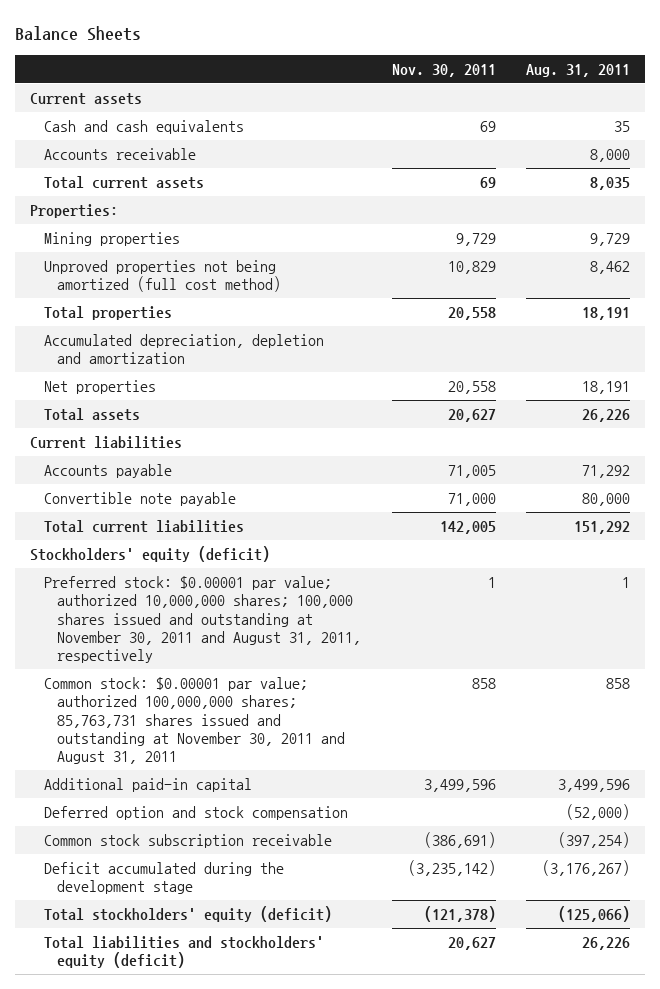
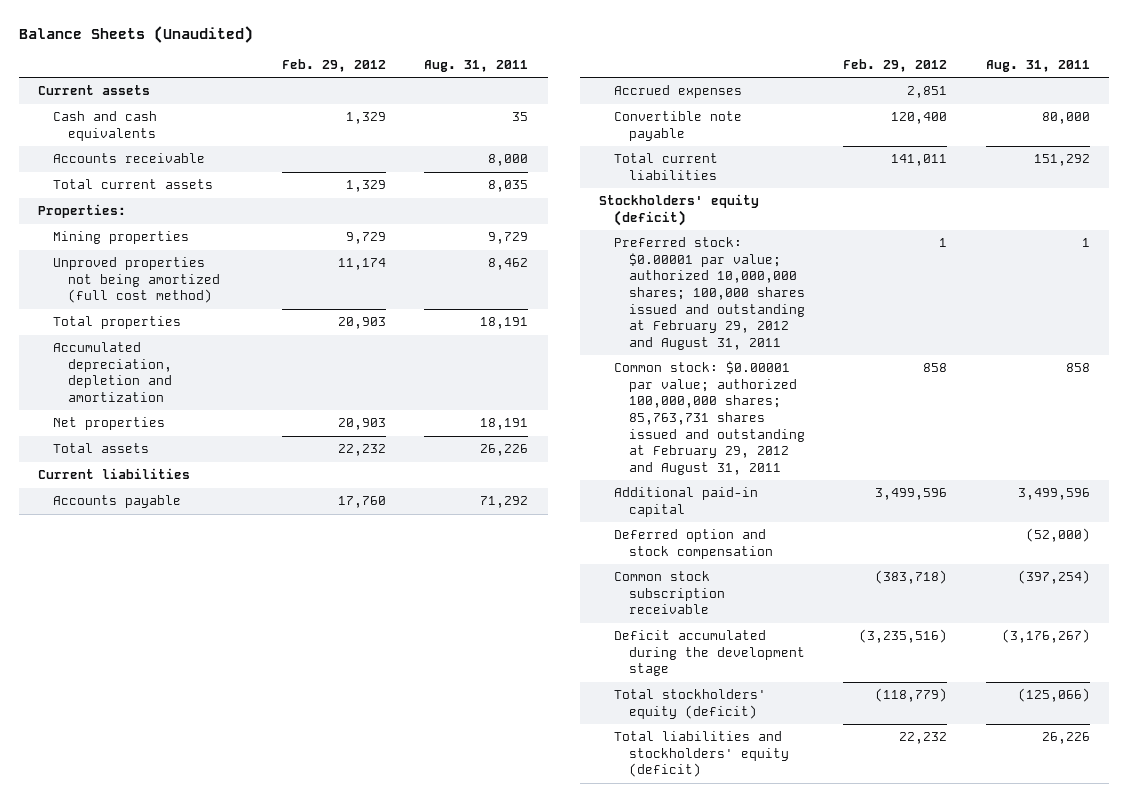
- Balance Sheets
+ Balance Sheets (Unaudited)
- | Nov. 30, 2011 | Aug. 31, 2011
+ | Feb. 29, 2012 | Aug. 31, 2011
+ Accrued expenses | 2,851 |
- Preferred stock: $0.00001 par value; authorized 10,000,000 shares; 100,000 shares issued and outstanding at November 30, 2011 and August 31, 2011, respectively | 1 | 1
- Common stock: $0.00001 par value; authorized 100,000,000 shares; 85,763,731 shares issued and outstanding at November 30, 2011 and August 31, 2011 | 858 | 858
+ Preferred stock: $0.00001 par value; authorized 10,000,000 shares; 100,000 shares issued and outstanding at February 29, 2012 and August 31, 2011 | 1 | 1
+ Common stock: $0.00001 par value; authorized 100,000,000 shares; 85,763,731 shares issued and outstanding at February 29, 2012 and August 31, 2011 | 858 | 858

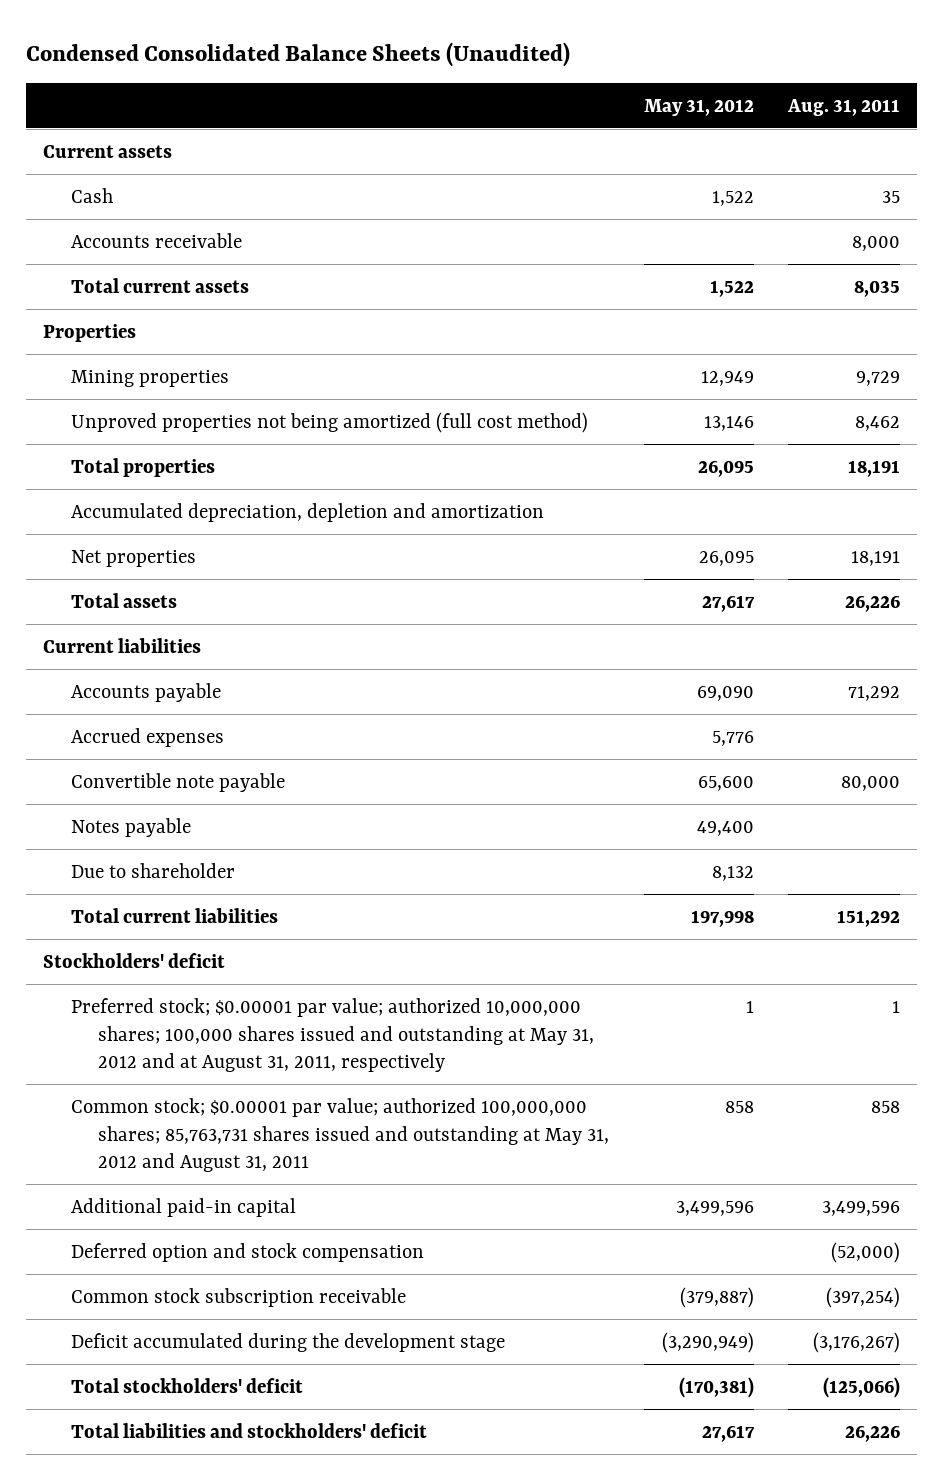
- Balance Sheets (Unaudited)
+ Condensed Consolidated Balance Sheets (Unaudited)
- | Feb. 29, 2012 | Aug. 31, 2011
+ | May 31, 2012 | Aug. 31, 2011
- Cash and cash equivalents | 1,329 | 35
+ Cash | 1,522 | 35
- Properties:
+ Properties
+ Notes payable | 49,400 |
+ Due to shareholder | 8,132 |
- Stockholders' equity (deficit)
- Preferred stock: $0.00001 par value; authorized 10,000,000 shares; 100,000 shares issued and outstanding at February 29, 2012 and August 31, 2011 | 1 | 1
- Common stock: $0.00001 par value; authorized 100,000,000 shares; 85,763,731 shares issued and outstanding at February 29, 2012 and August 31, 2011 | 858 | 858
+ Stockholders' deficit
+ Preferred stock; $0.00001 par value; authorized 10,000,000 shares; 100,000 shares issued and outstanding at May 31, 2012 and at August 31, 2011, respectively | 1 | 1
+ Common stock; $0.00001 par value; authorized 100,000,000 shares; 85,763,731 shares issued and outstanding at May 31, 2012 and August 31, 2011 | 858 | 858
- Total stockholders' equity (deficit) | (118,779) | (125,066)
- Total liabilities and stockholders' equity (deficit) | 22,232 | 26,226
+ Total stockholders' deficit | (170,381) | (125,066)
+ Total liabilities and stockholders' deficit | 27,617 | 26,226

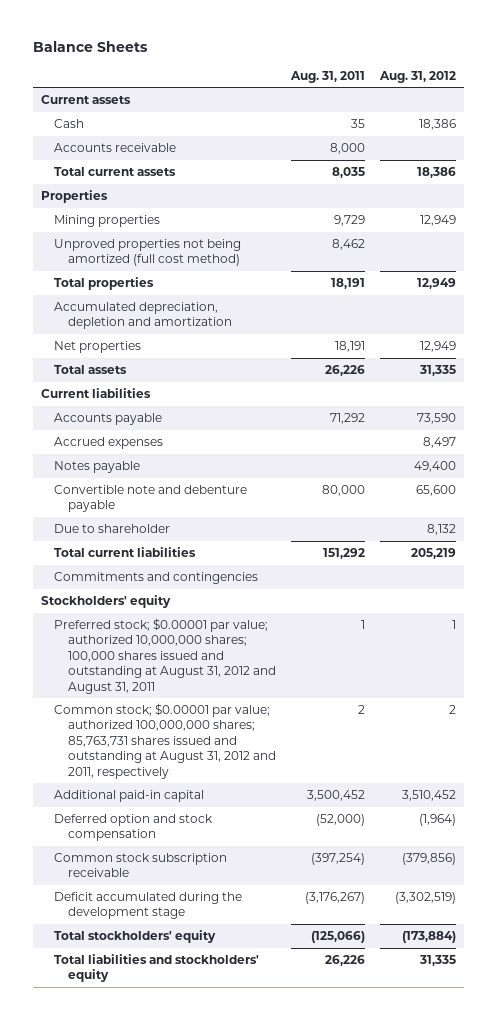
- Condensed Consolidated Balance Sheets (Unaudited)
+ Balance Sheets
- | May 31, 2012 | Aug. 31, 2011
+ | Aug. 31, 2011 | Aug. 31, 2012
- Convertible note payable | 65,600 | 80,000
+ Convertible note and debenture payable | 80,000 | 65,600
- Stockholders' deficit
- Preferred stock; $0.00001 par value; authorized 10,000,000 shares; 100,000 shares issued and outstanding at May 31, 2012 and at August 31, 2011, respectively | 1 | 1
- Common stock; $0.00001 par value; authorized 100,000,000 shares; 85,763,731 shares issued and outstanding at May 31, 2012 and August 31, 2011 | 858 | 858
- Additional paid-in capital | 3,499,596 | 3,499,596
+ Commitments and contingencies
+ Stockholders' equity
+ Preferred stock; $0.00001 par value; authorized 10,000,000 shares; 100,000 shares issued and outstanding at August 31, 2012 and August 31, 2011 | 1 | 1
+ Common stock; $0.00001 par value; authorized 100,000,000 shares; 85,763,731 shares issued and outstanding at August 31, 2012 and 2011, respectively | 2 | 2
+ Additional paid-in capital | 3,500,452 | 3,510,452
- Total stockholders' deficit | (170,381) | (125,066)
- Total liabilities and stockholders' deficit | 27,617 | 26,226
+ Total stockholders' equity | (125,066) | (173,884)
+ Total liabilities and stockholders' equity | 26,226 | 31,335

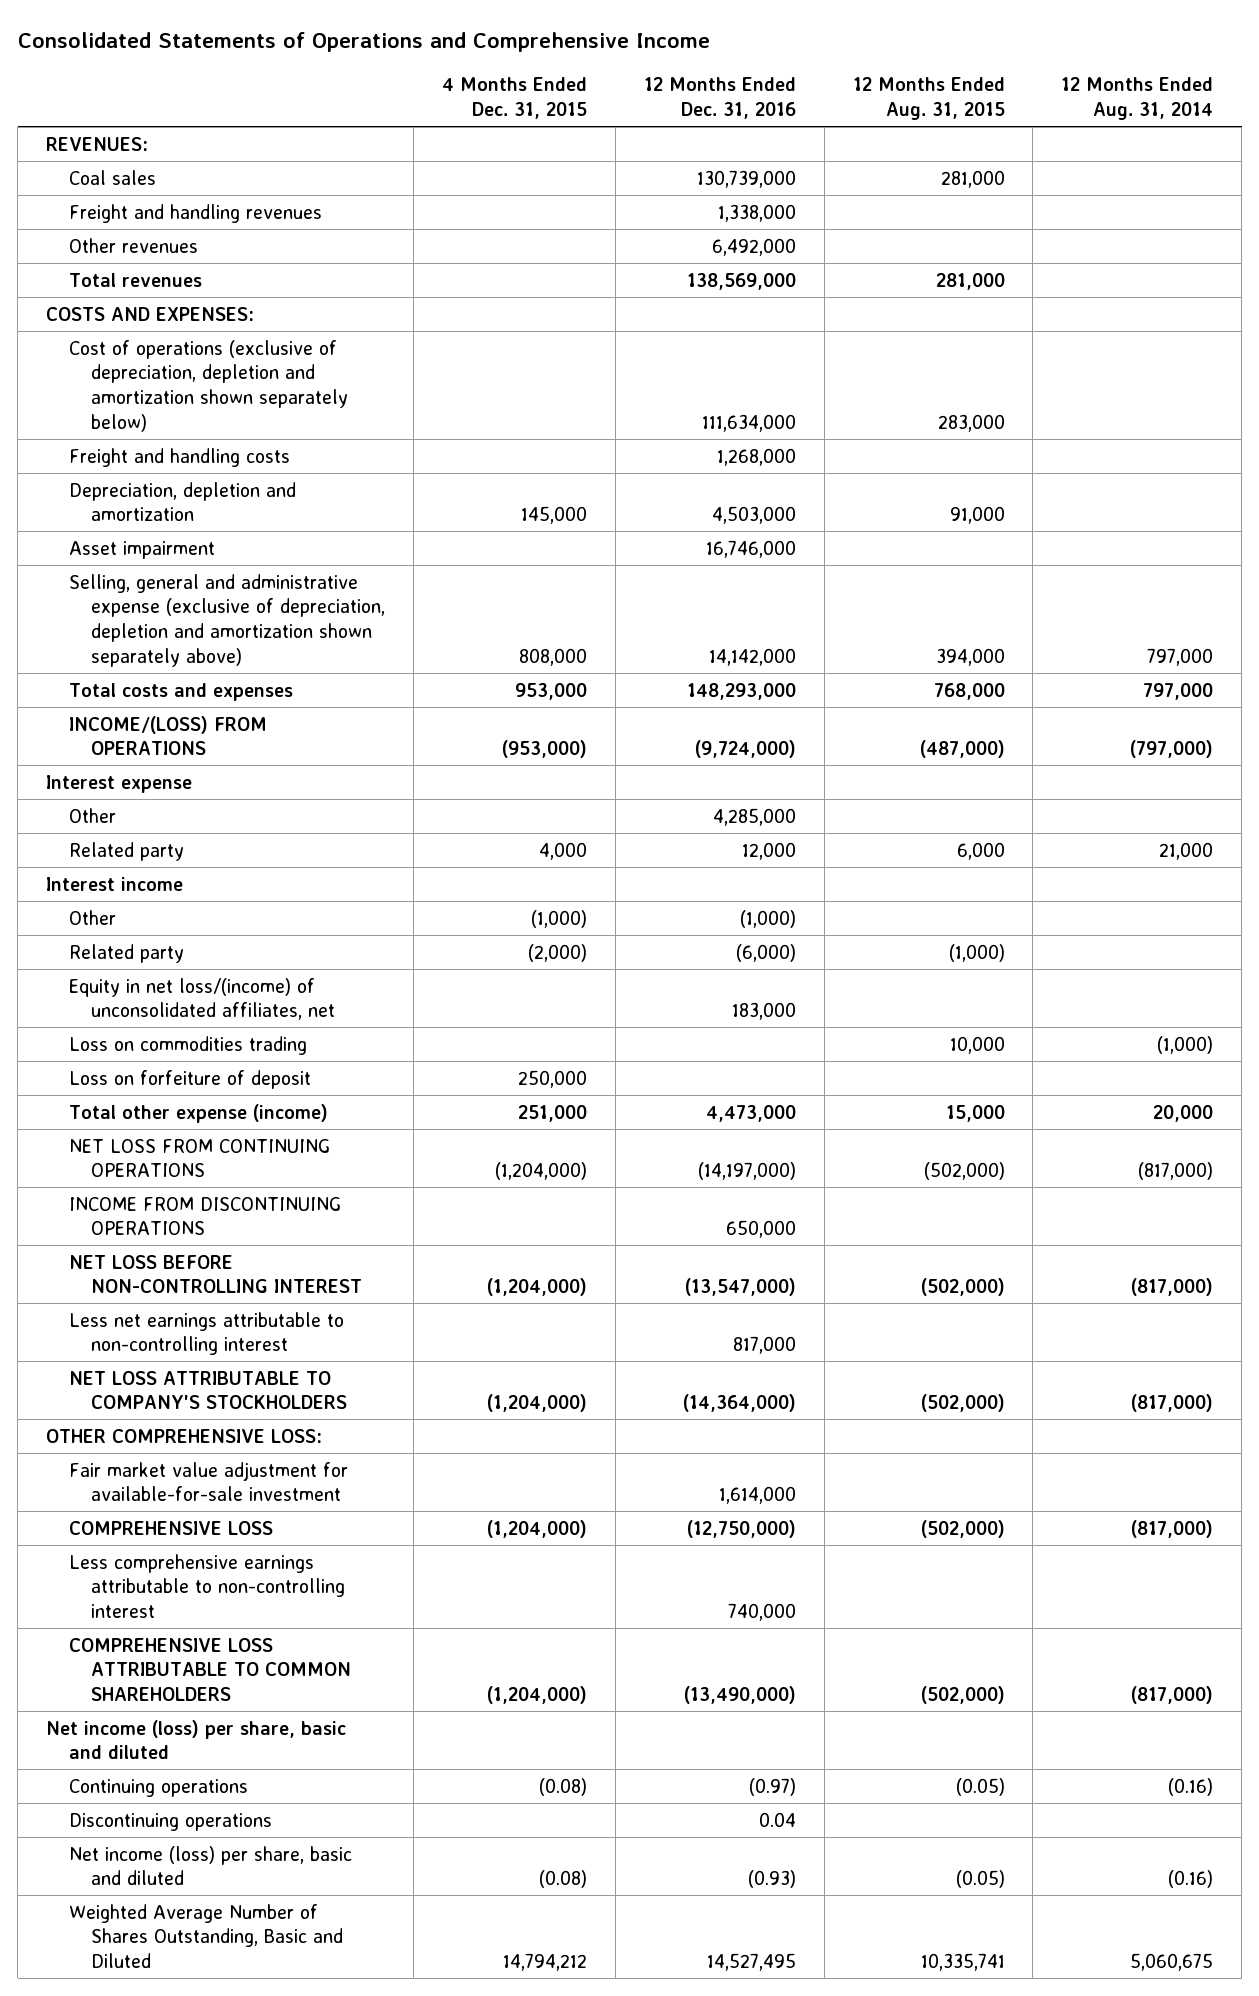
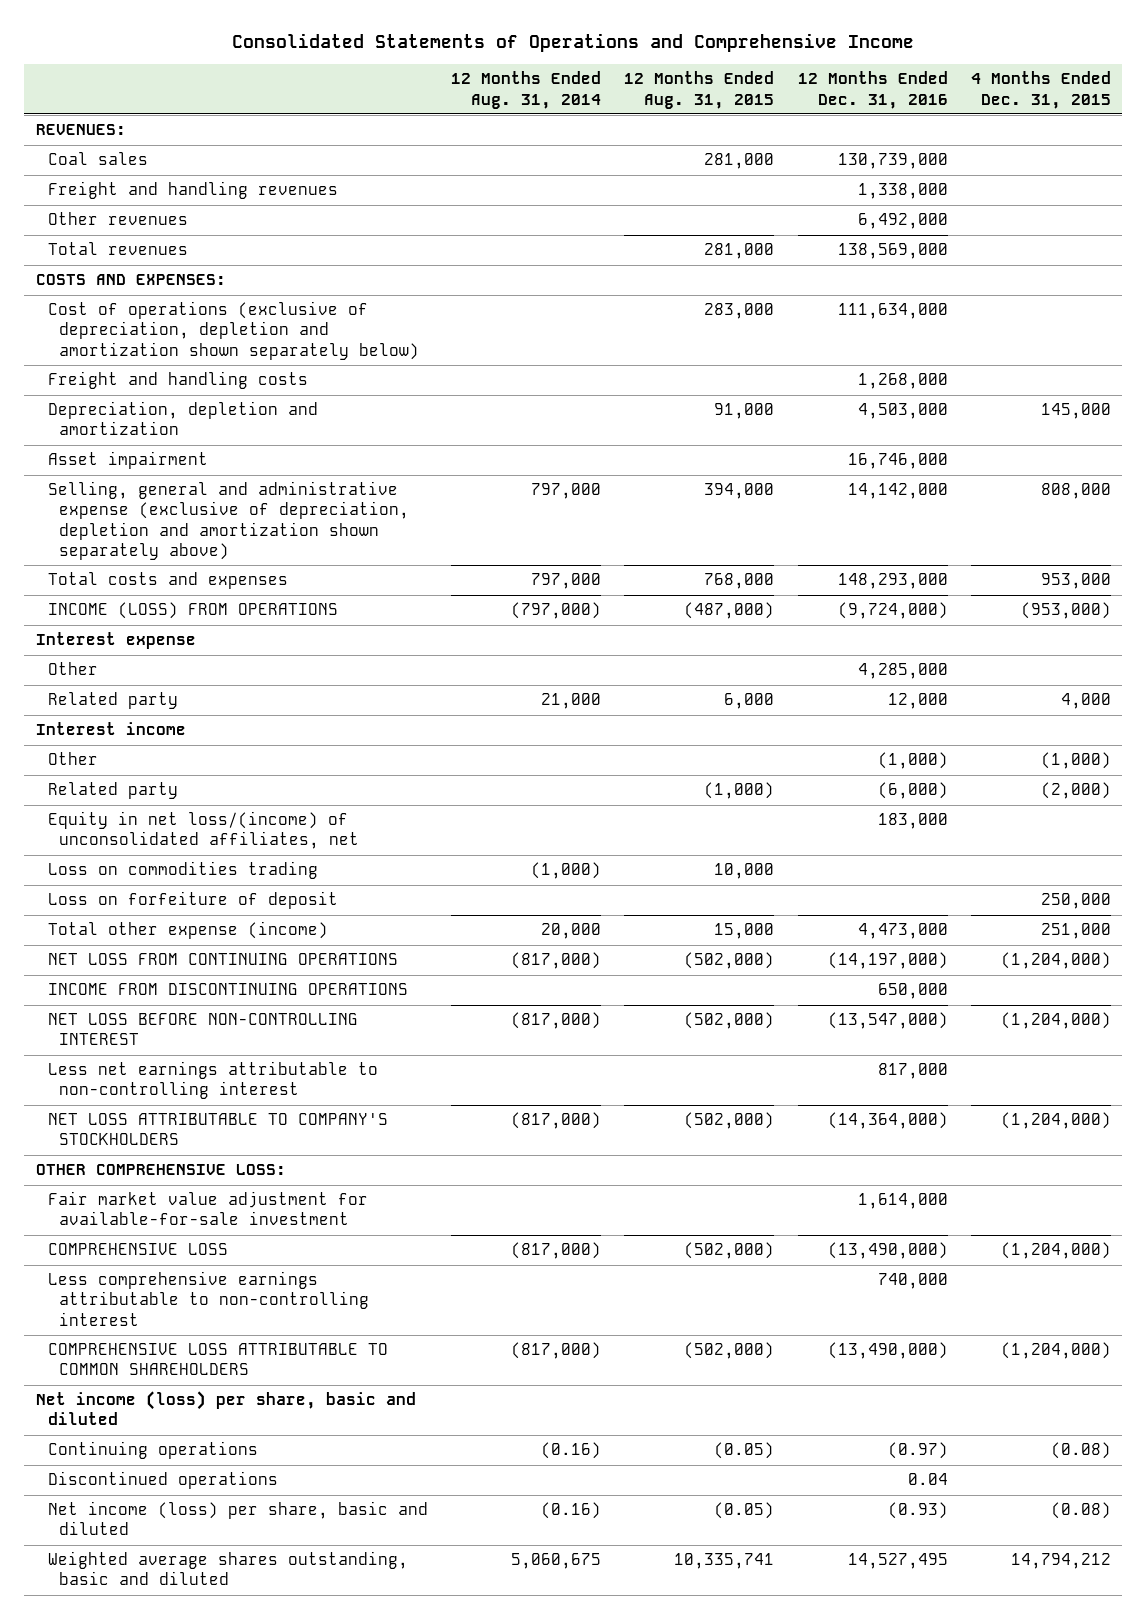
- | 4 Months Ended Dec. 31, 2015 | 12 Months Ended Dec. 31, 2016 | 12 Months Ended Aug. 31, 2015 | 12 Months Ended Aug. 31, 2014
+ | 12 Months Ended Aug. 31, 2014 | 12 Months Ended Aug. 31, 2015 | 12 Months Ended Dec. 31, 2016 | 4 Months Ended Dec. 31, 2015
- INCOME/(LOSS) FROM OPERATIONS | (953,000) | (9,724,000) | (487,000) | (797,000)
+ INCOME (LOSS) FROM OPERATIONS | (797,000) | (487,000) | (9,724,000) | (953,000)
- COMPREHENSIVE LOSS | (1,204,000) | (12,750,000) | (502,000) | (817,000)
+ COMPREHENSIVE LOSS | (817,000) | (502,000) | (13,490,000) | (1,204,000)
- Discontinuing operations | | 0.04 | |
+ Discontinued operations | | | 0.04 |
- Weighted Average Number of Shares Outstanding, Basic and Diluted | 14,794,212 | 14,527,495 | 10,335,741 | 5,060,675
+ Weighted average shares outstanding, basic and diluted | 5,060,675 | 10,335,741 | 14,527,495 | 14,794,212

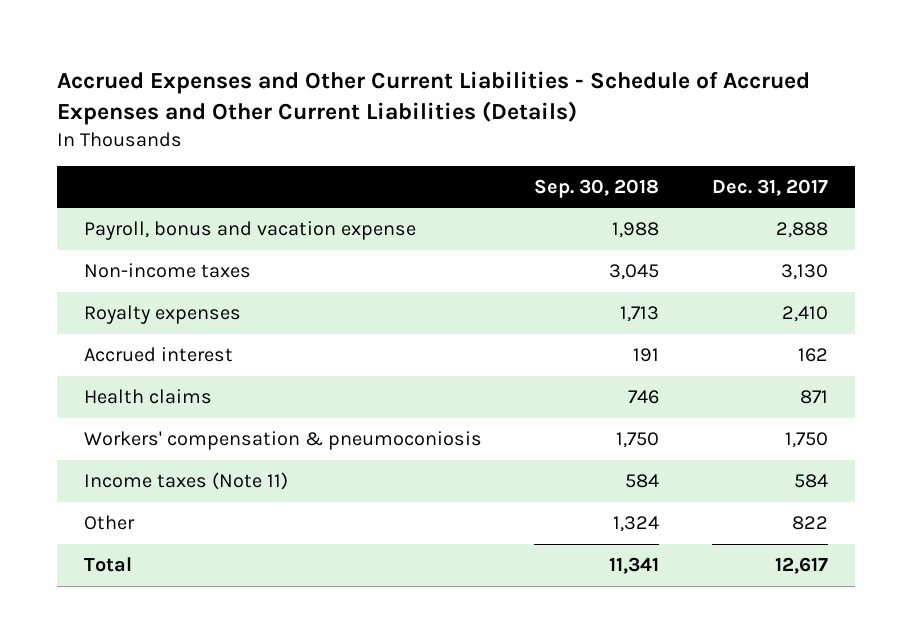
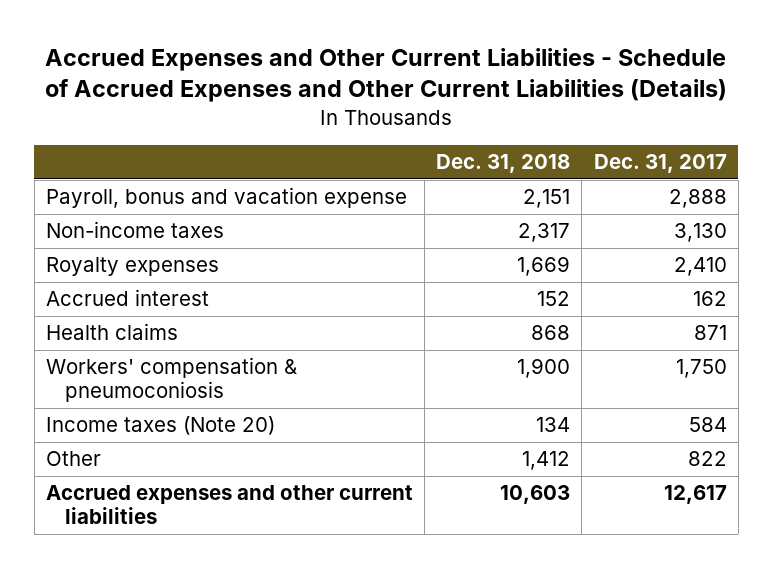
- | Sep. 30, 2018 | Dec. 31, 2017
+ | Dec. 31, 2018 | Dec. 31, 2017
- Income taxes (Note 11) | 584 | 584
+ Income taxes (Note 20) | 134 | 584
- Total | 11,341 | 12,617
+ Accrued expenses and other current liabilities | 10,603 | 12,617

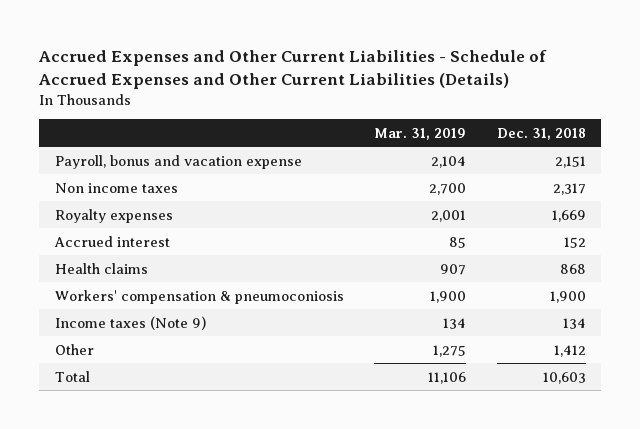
- | Dec. 31, 2018 | Dec. 31, 2017
+ | Mar. 31, 2019 | Dec. 31, 2018
- Non-income taxes | 2,317 | 3,130
+ Non income taxes | 2,700 | 2,317
- Income taxes (Note 20) | 134 | 584
+ Income taxes (Note 9) | 134 | 134
- Accrued expenses and other current liabilities | 10,603 | 12,617
+ Total | 11,106 | 10,603

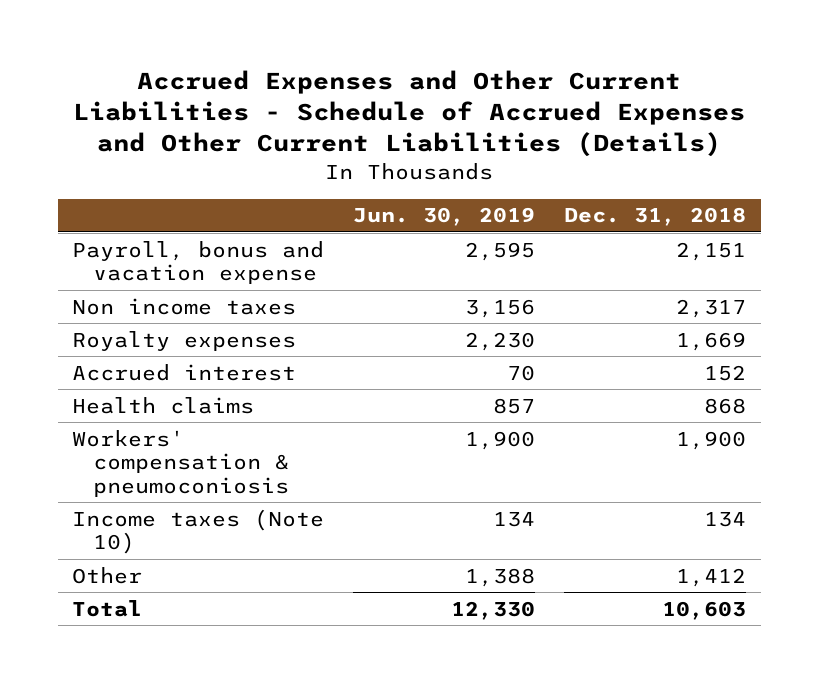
- | Mar. 31, 2019 | Dec. 31, 2018
+ | Jun. 30, 2019 | Dec. 31, 2018
- Income taxes (Note 9) | 134 | 134
+ Income taxes (Note 10) | 134 | 134

